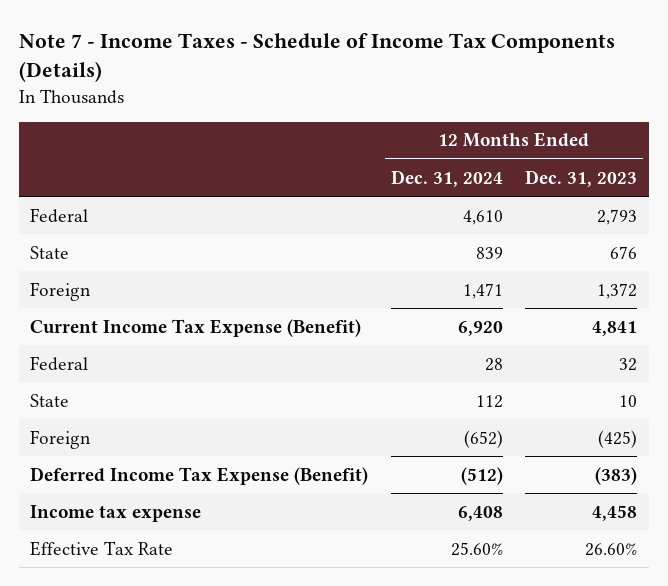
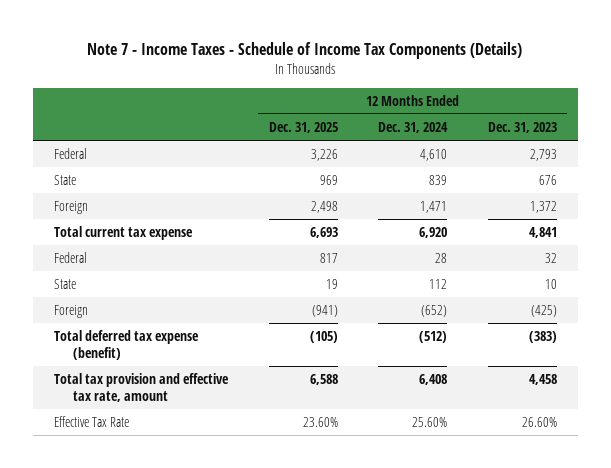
- | 12 Months Ended Dec. 31, 2024 | 12 Months Ended Dec. 31, 2023
+ | 12 Months Ended Dec. 31, 2025 | 12 Months Ended Dec. 31, 2024 | 12 Months Ended Dec. 31, 2023
- Current Income Tax Expense (Benefit) | 6,920 | 4,841
+ Total current tax expense | 6,693 | 6,920 | 4,841
- Deferred Income Tax Expense (Benefit) | (512) | (383)
- Income tax expense | 6,408 | 4,458
+ Total deferred tax expense (benefit) | (105) | (512) | (383)
+ Total tax provision and effective tax rate, amount | 6,588 | 6,408 | 4,458

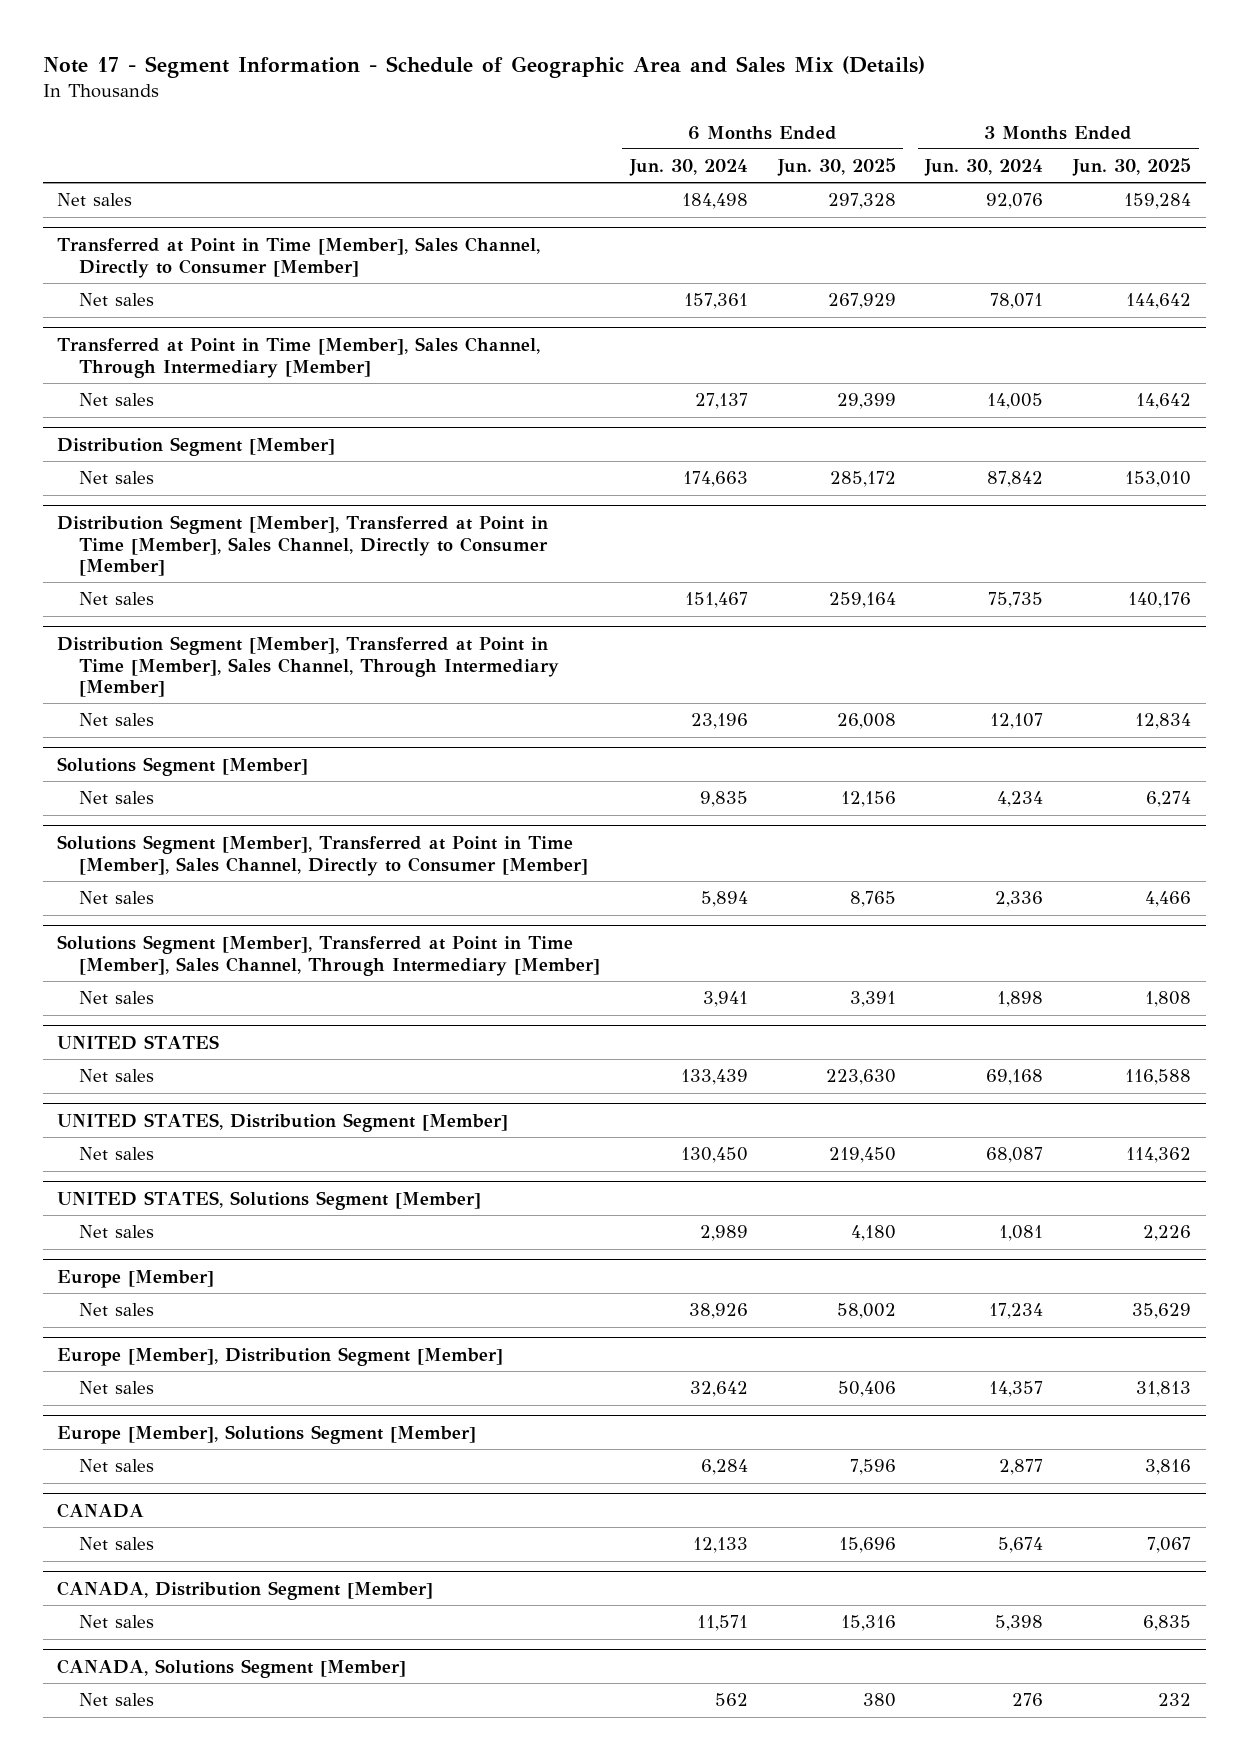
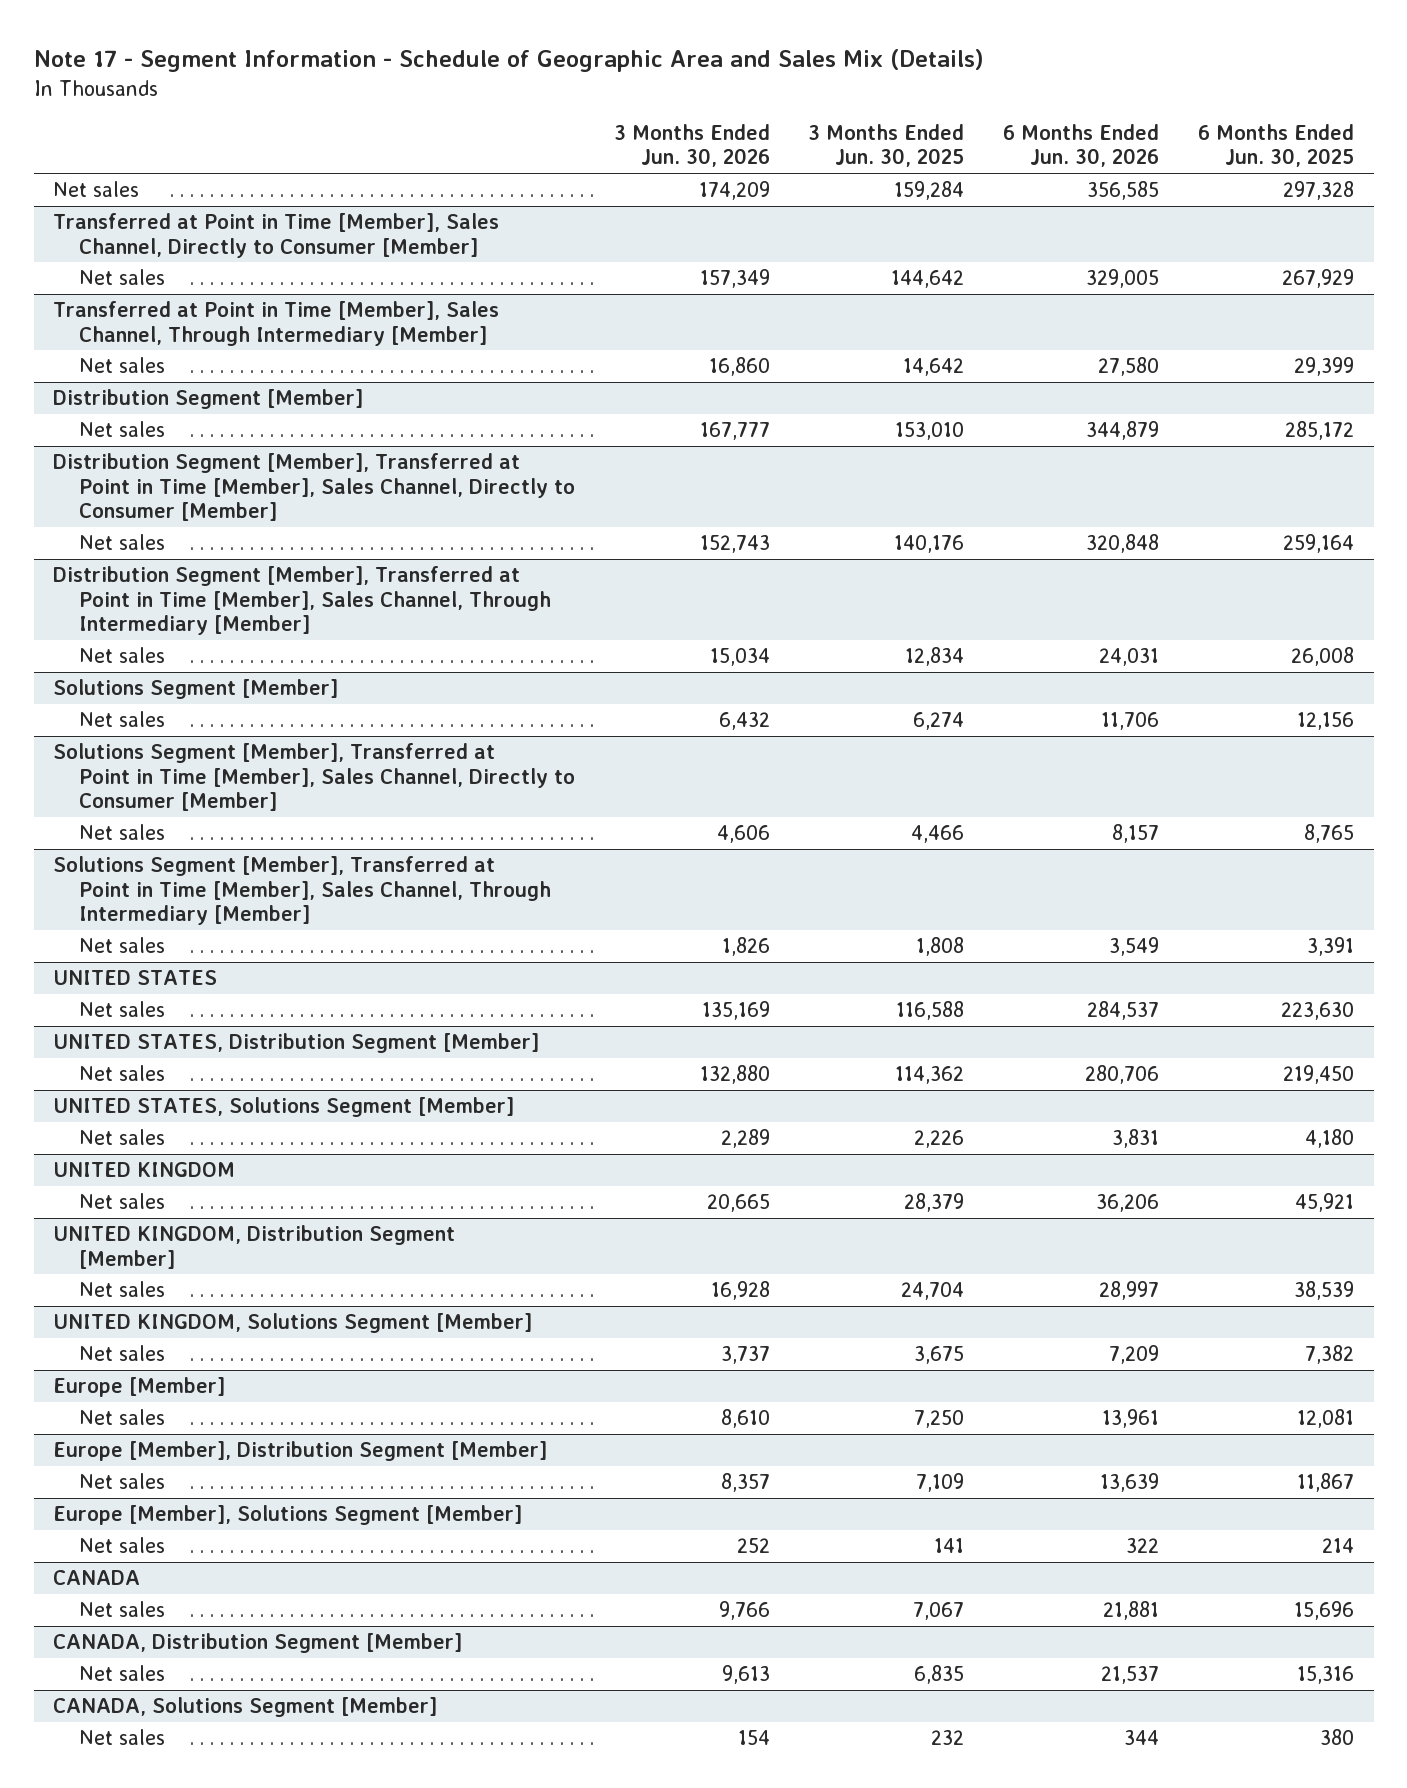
- | 6 Months Ended Jun. 30, 2024 | 6 Months Ended Jun. 30, 2025 | 3 Months Ended Jun. 30, 2024 | 3 Months Ended Jun. 30, 2025
+ | 3 Months Ended Jun. 30, 2026 | 3 Months Ended Jun. 30, 2025 | 6 Months Ended Jun. 30, 2026 | 6 Months Ended Jun. 30, 2025
+ UNITED KINGDOM
+ Net sales | 20,665 | 28,379 | 36,206 | 45,921
+ UNITED KINGDOM, Distribution Segment [Member]
+ Net sales | 16,928 | 24,704 | 28,997 | 38,539
+ UNITED KINGDOM, Solutions Segment [Member]
+ Net sales | 3,737 | 3,675 | 7,209 | 7,382
@ Europe [Member]
- Net sales | 38,926 | 58,002 | 17,234 | 35,629
+ Net sales | 8,610 | 7,250 | 13,961 | 12,081
@ Europe [Member], Distribution Segment [Member]
- Net sales | 32,642 | 50,406 | 14,357 | 31,813
+ Net sales | 8,357 | 7,109 | 13,639 | 11,867
@ Europe [Member], Solutions Segment [Member]
- Net sales | 6,284 | 7,596 | 2,877 | 3,816
+ Net sales | 252 | 141 | 322 | 214

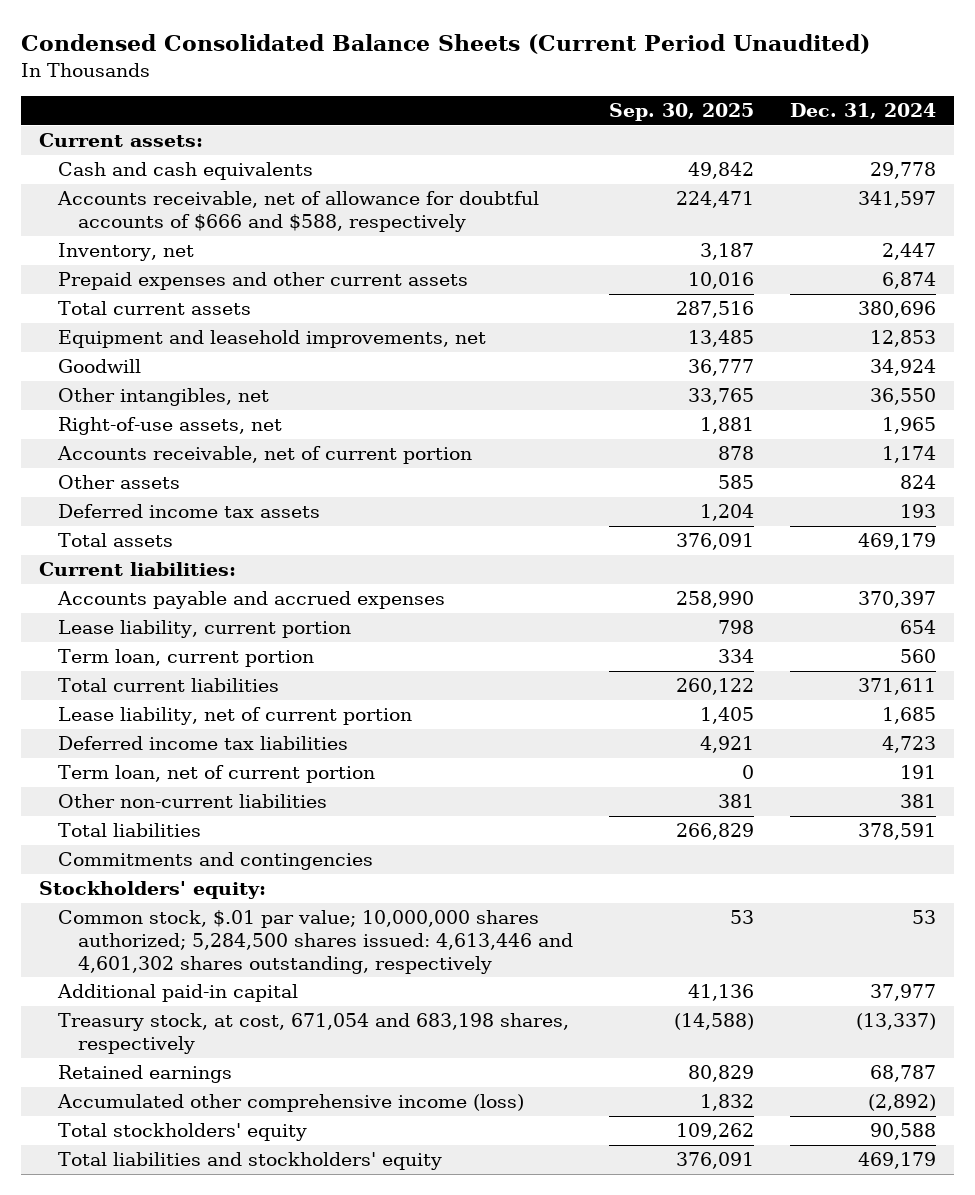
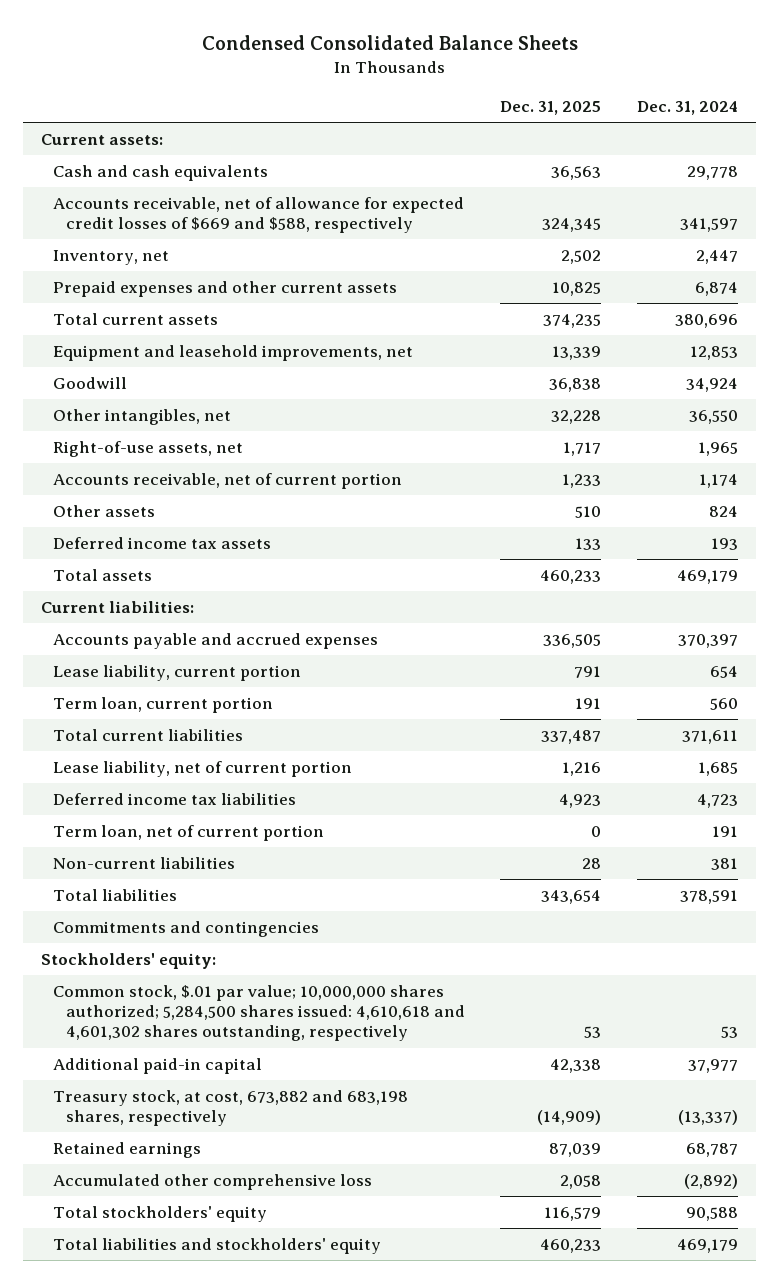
- Condensed Consolidated Balance Sheets (Current Period Unaudited)
+ Condensed Consolidated Balance Sheets
- | Sep. 30, 2025 | Dec. 31, 2024
+ | Dec. 31, 2025 | Dec. 31, 2024
- Accounts receivable, net of allowance for doubtful accounts of $666 and $588, respectively | 224,471 | 341,597
+ Accounts receivable, net of allowance for expected credit losses of $669 and $588, respectively | 324,345 | 341,597
- Other non-current liabilities | 381 | 381
+ Non-current liabilities | 28 | 381
- Common stock, $.01 par value; 10,000,000 shares authorized; 5,284,500 shares issued: 4,613,446 and 4,601,302 shares outstanding, respectively | 53 | 53
+ Common stock, $.01 par value; 10,000,000 shares authorized; 5,284,500 shares issued: 4,610,618 and 4,601,302 shares outstanding, respectively | 53 | 53
- Treasury stock, at cost, 671,054 and 683,198 shares, respectively | (14,588) | (13,337)
+ Treasury stock, at cost, 673,882 and 683,198 shares, respectively | (14,909) | (13,337)
- Accumulated other comprehensive income (loss) | 1,832 | (2,892)
+ Accumulated other comprehensive loss | 2,058 | (2,892)

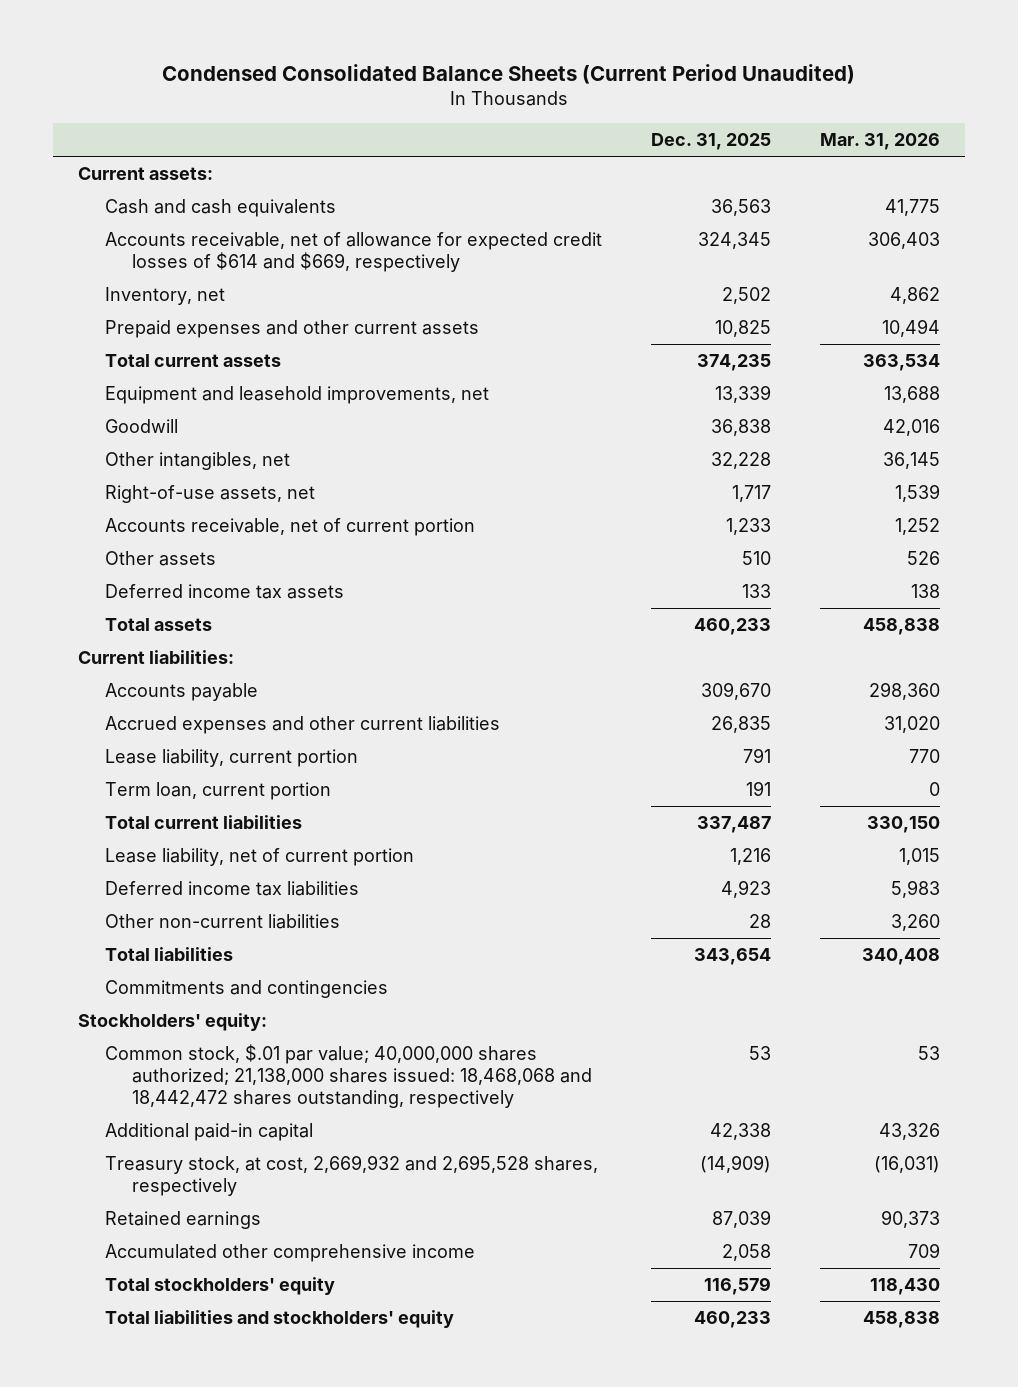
- Condensed Consolidated Balance Sheets
+ Condensed Consolidated Balance Sheets (Current Period Unaudited)
- | Dec. 31, 2025 | Dec. 31, 2024
+ | Dec. 31, 2025 | Mar. 31, 2026
- Accounts receivable, net of allowance for expected credit losses of $669 and $588, respectively | 324,345 | 341,597
+ Accounts receivable, net of allowance for expected credit losses of $614 and $669, respectively | 324,345 | 306,403
- Accounts payable and accrued expenses | 336,505 | 370,397
+ Accounts payable | 309,670 | 298,360
+ Accrued expenses and other current liabilities | 26,835 | 31,020
- Term loan, net of current portion | 0 | 191
- Non-current liabilities | 28 | 381
+ Other non-current liabilities | 28 | 3,260
- Common stock, $.01 par value; 10,000,000 shares authorized; 5,284,500 shares issued: 4,610,618 and 4,601,302 shares outstanding, respectively | 53 | 53
+ Common stock, $.01 par value; 40,000,000 shares authorized; 21,138,000 shares issued: 18,468,068 and 18,442,472 shares outstanding, respectively | 53 | 53
- Treasury stock, at cost, 673,882 and 683,198 shares, respectively | (14,909) | (13,337)
+ Treasury stock, at cost, 2,669,932 and 2,695,528 shares, respectively | (14,909) | (16,031)
- Accumulated other comprehensive loss | 2,058 | (2,892)
+ Accumulated other comprehensive income | 2,058 | 709

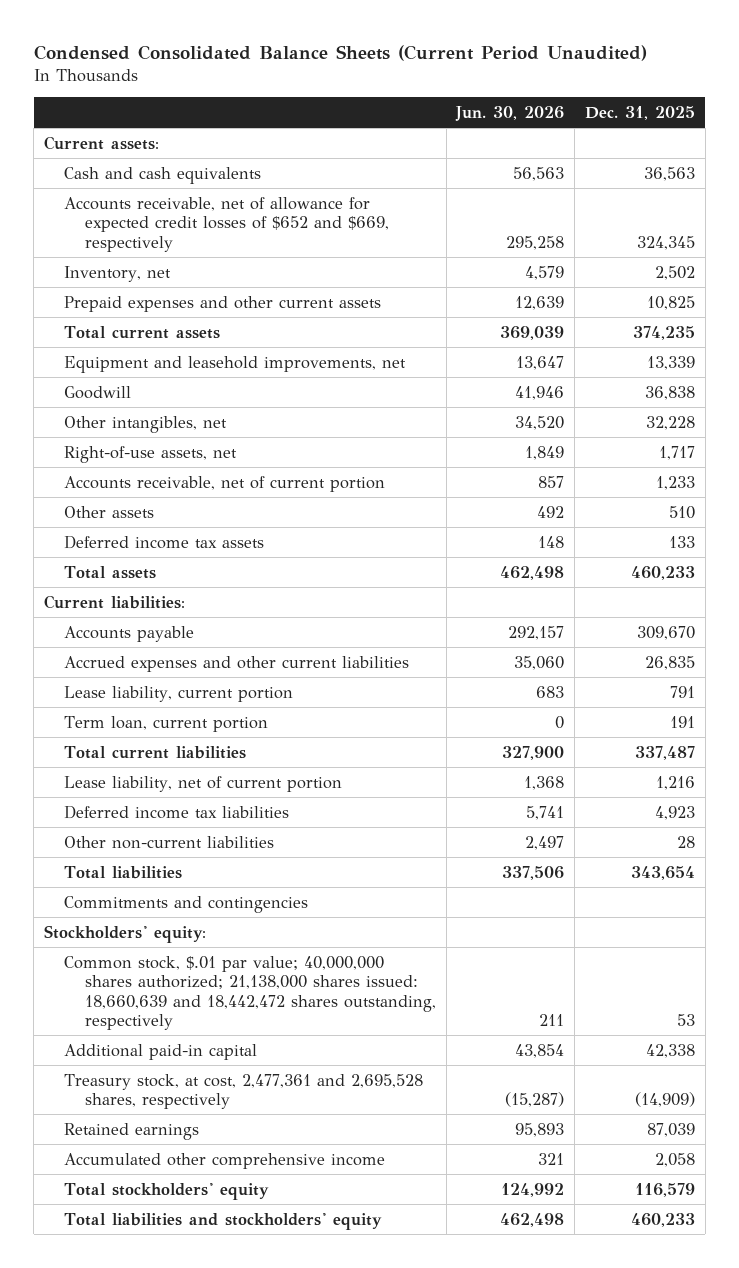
- | Dec. 31, 2025 | Mar. 31, 2026
+ | Jun. 30, 2026 | Dec. 31, 2025
- Accounts receivable, net of allowance for expected credit losses of $614 and $669, respectively | 324,345 | 306,403
+ Accounts receivable, net of allowance for expected credit losses of $652 and $669, respectively | 295,258 | 324,345
- Common stock, $.01 par value; 40,000,000 shares authorized; 21,138,000 shares issued: 18,468,068 and 18,442,472 shares outstanding, respectively | 53 | 53
+ Common stock, $.01 par value; 40,000,000 shares authorized; 21,138,000 shares issued: 18,660,639 and 18,442,472 shares outstanding, respectively | 211 | 53
- Treasury stock, at cost, 2,669,932 and 2,695,528 shares, respectively | (14,909) | (16,031)
+ Treasury stock, at cost, 2,477,361 and 2,695,528 shares, respectively | (15,287) | (14,909)

